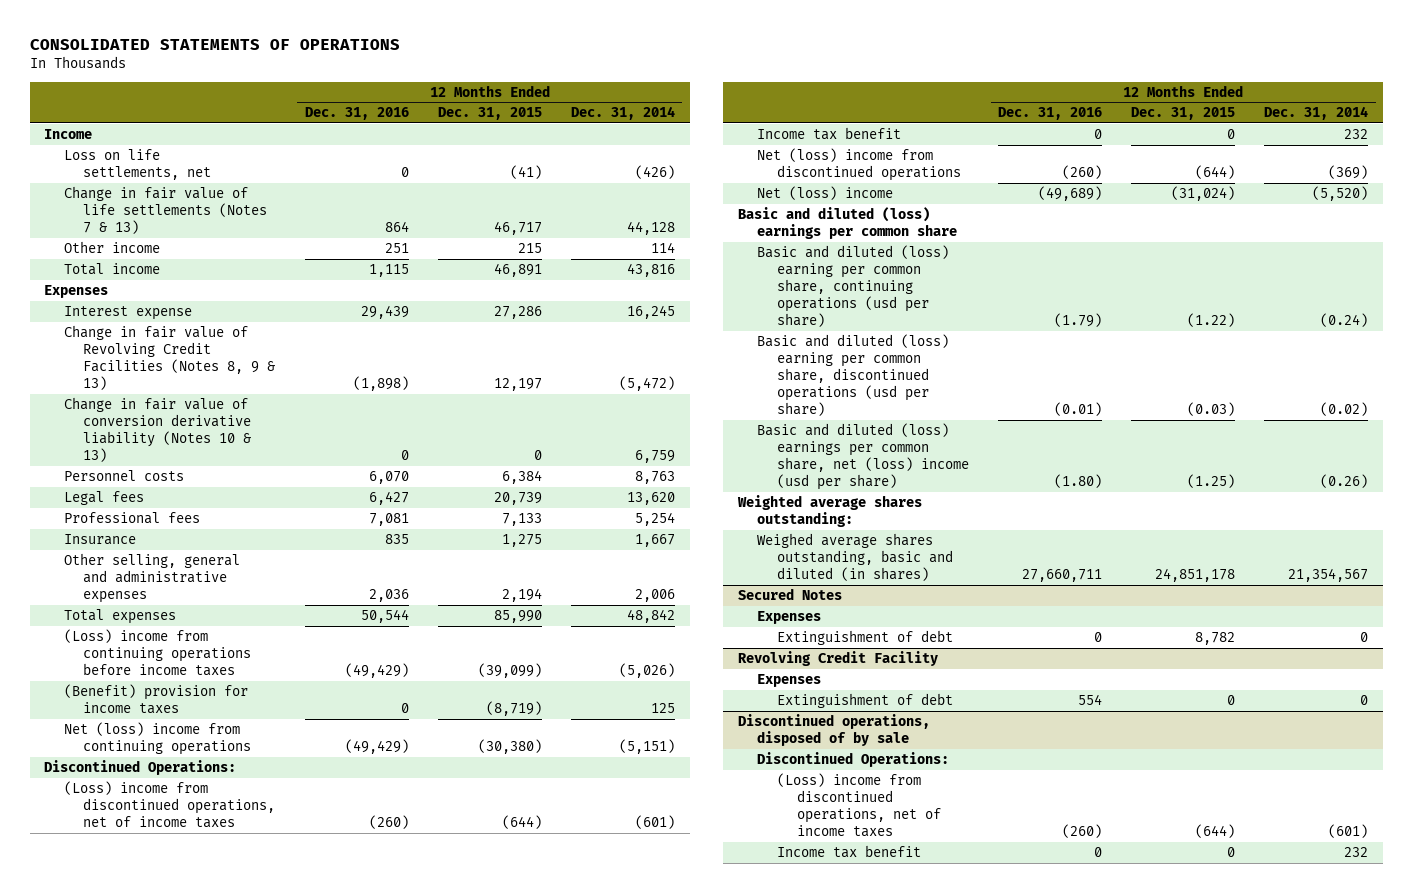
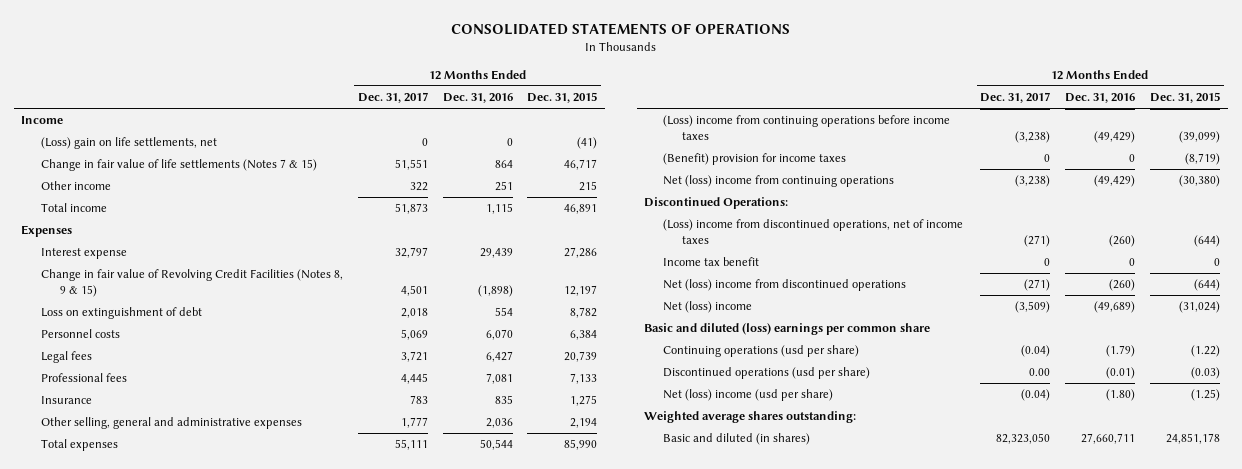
- | 12 Months Ended Dec. 31, 2016 | 12 Months Ended Dec. 31, 2015 | 12 Months Ended Dec. 31, 2014
+ | 12 Months Ended Dec. 31, 2017 | 12 Months Ended Dec. 31, 2016 | 12 Months Ended Dec. 31, 2015
- Loss on life settlements, net | 0 | (41) | (426)
- Change in fair value of life settlements (Notes 7 & 13) | 864 | 46,717 | 44,128
+ (Loss) gain on life settlements, net | 0 | 0 | (41)
+ Change in fair value of life settlements (Notes 7 & 15) | 51,551 | 864 | 46,717
- Change in fair value of Revolving Credit Facilities (Notes 8, 9 & 13) | (1,898) | 12,197 | (5,472)
- Change in fair value of conversion derivative liability (Notes 10 & 13) | 0 | 0 | 6,759
+ Change in fair value of Revolving Credit Facilities (Notes 8, 9 & 15) | 4,501 | (1,898) | 12,197
+ Loss on extinguishment of debt | 2,018 | 554 | 8,782
- Basic and diluted (loss) earning per common share, continuing operations (usd per share) | (1.79) | (1.22) | (0.24)
- Basic and diluted (loss) earning per common share, discontinued operations (usd per share) | (0.01) | (0.03) | (0.02)
- Basic and diluted (loss) earnings per common share, net (loss) income (usd per share) | (1.80) | (1.25) | (0.26)
+ Continuing operations (usd per share) | (0.04) | (1.79) | (1.22)
+ Discontinued operations (usd per share) | 0.00 | (0.01) | (0.03)
+ Net (loss) income (usd per share) | (0.04) | (1.80) | (1.25)
- Weighed average shares outstanding, basic and diluted (in shares) | 27,660,711 | 24,851,178 | 21,354,567
- Secured Notes
- Expenses
- Extinguishment of debt | 0 | 8,782 | 0
- Revolving Credit Facility
- Expenses
- Extinguishment of debt | 554 | 0 | 0
- Discontinued operations, disposed of by sale
- Discontinued Operations:
- (Loss) income from discontinued operations, net of income taxes | (260) | (644) | (601)
- Income tax benefit | 0 | 0 | 232
+ Basic and diluted (in shares) | 82,323,050 | 27,660,711 | 24,851,178

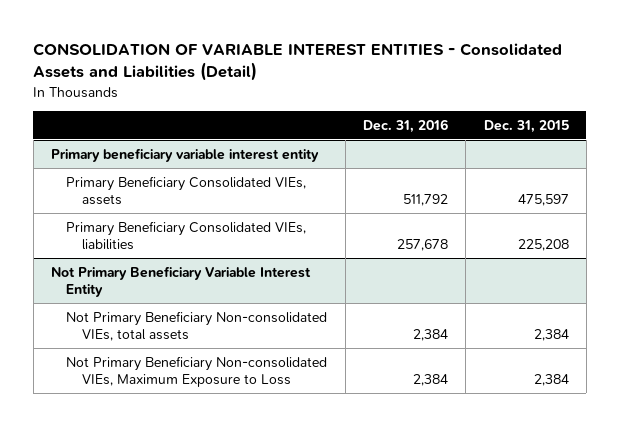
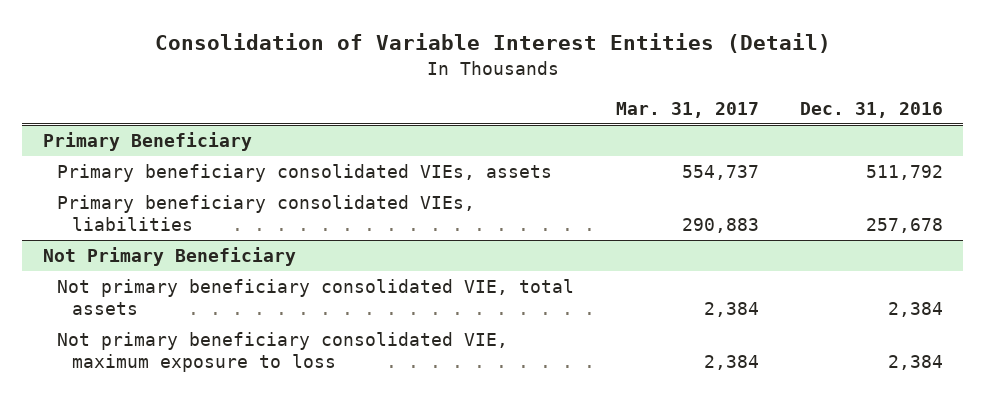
- CONSOLIDATION OF VARIABLE INTEREST ENTITIES - Consolidated Assets and Liabilities (Detail)
+ Consolidation of Variable Interest Entities (Detail)
- | Dec. 31, 2016 | Dec. 31, 2015
+ | Mar. 31, 2017 | Dec. 31, 2016
- Primary beneficiary variable interest entity
- Primary Beneficiary Consolidated VIEs, assets | 511,792 | 475,597
- Primary Beneficiary Consolidated VIEs, liabilities | 257,678 | 225,208
- Not Primary Beneficiary Variable Interest Entity
- Not Primary Beneficiary Non-consolidated VIEs, total assets | 2,384 | 2,384
- Not Primary Beneficiary Non-consolidated VIEs, Maximum Exposure to Loss | 2,384 | 2,384
+ Primary Beneficiary
+ Primary beneficiary consolidated VIEs, assets | 554,737 | 511,792
+ Primary beneficiary consolidated VIEs, liabilities | 290,883 | 257,678
+ Not Primary Beneficiary
+ Not primary beneficiary consolidated VIE, total assets | 2,384 | 2,384
+ Not primary beneficiary consolidated VIE, maximum exposure to loss | 2,384 | 2,384

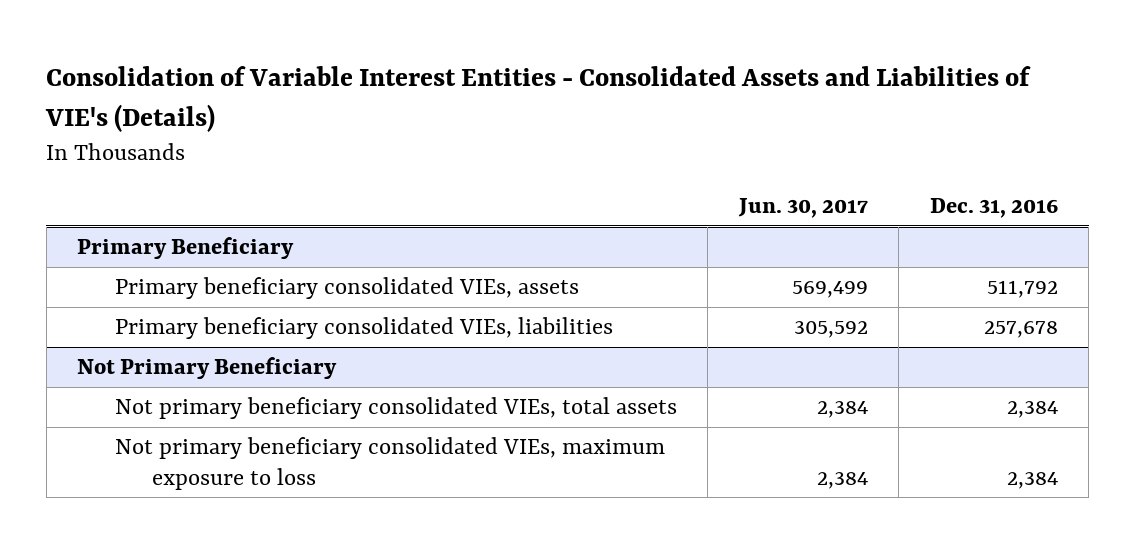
- Consolidation of Variable Interest Entities (Detail)
+ Consolidation of Variable Interest Entities - Consolidated Assets and Liabilities of VIE's (Details)
- | Mar. 31, 2017 | Dec. 31, 2016
+ | Jun. 30, 2017 | Dec. 31, 2016
@ Not Primary Beneficiary
- Not primary beneficiary consolidated VIE, total assets | 2,384 | 2,384
- Not primary beneficiary consolidated VIE, maximum exposure to loss | 2,384 | 2,384
+ Not primary beneficiary consolidated VIEs, total assets | 2,384 | 2,384
+ Not primary beneficiary consolidated VIEs, maximum exposure to loss | 2,384 | 2,384

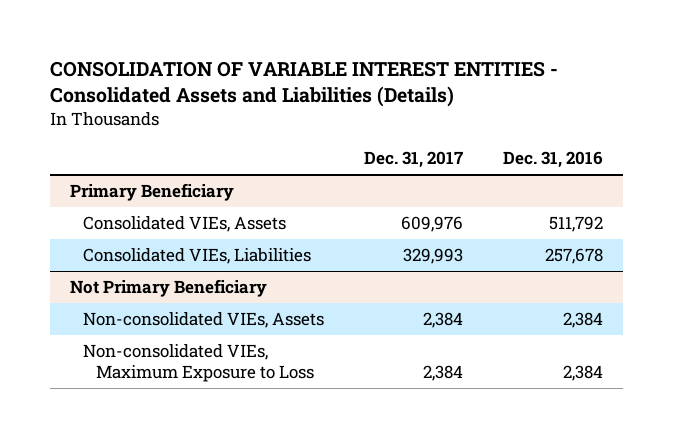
- Consolidation of Variable Interest Entities - Consolidated Assets and Liabilities of VIE's (Details)
+ CONSOLIDATION OF VARIABLE INTEREST ENTITIES - Consolidated Assets and Liabilities (Details)
- | Jun. 30, 2017 | Dec. 31, 2016
+ | Dec. 31, 2017 | Dec. 31, 2016
@ Primary Beneficiary
- Primary beneficiary consolidated VIEs, assets | 569,499 | 511,792
- Primary beneficiary consolidated VIEs, liabilities | 305,592 | 257,678
+ Consolidated VIEs, Assets | 609,976 | 511,792
+ Consolidated VIEs, Liabilities | 329,993 | 257,678
@ Not Primary Beneficiary
- Not primary beneficiary consolidated VIEs, total assets | 2,384 | 2,384
- Not primary beneficiary consolidated VIEs, maximum exposure to loss | 2,384 | 2,384
+ Non-consolidated VIEs, Assets | 2,384 | 2,384
+ Non-consolidated VIEs, Maximum Exposure to Loss | 2,384 | 2,384

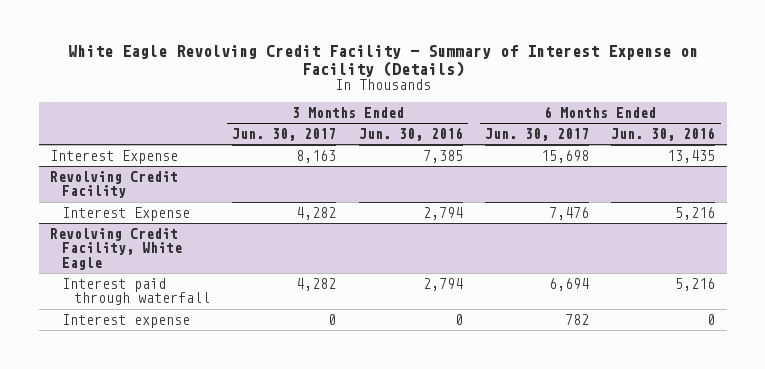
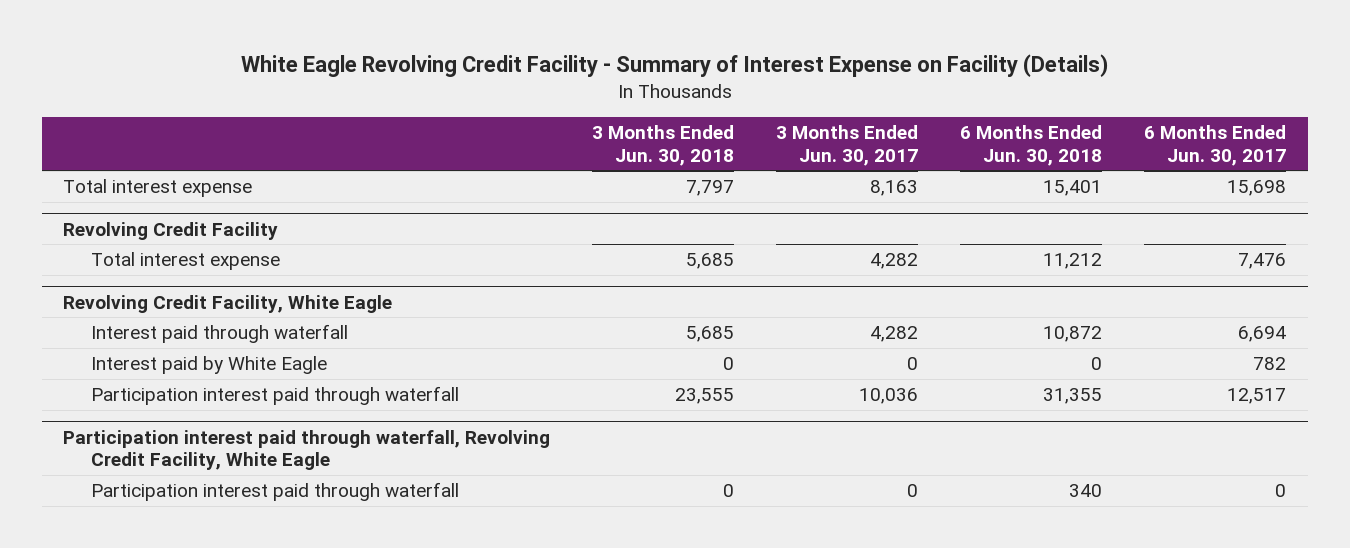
- | 3 Months Ended Jun. 30, 2017 | 3 Months Ended Jun. 30, 2016 | 6 Months Ended Jun. 30, 2017 | 6 Months Ended Jun. 30, 2016
+ | 3 Months Ended Jun. 30, 2018 | 3 Months Ended Jun. 30, 2017 | 6 Months Ended Jun. 30, 2018 | 6 Months Ended Jun. 30, 2017
- Interest Expense | 8,163 | 7,385 | 15,698 | 13,435
+ Total interest expense | 7,797 | 8,163 | 15,401 | 15,698
@ Revolving Credit Facility
- Interest Expense | 4,282 | 2,794 | 7,476 | 5,216
+ Total interest expense | 5,685 | 4,282 | 11,212 | 7,476
@ Revolving Credit Facility, White Eagle
- Interest expense | 0 | 0 | 782 | 0
+ Interest paid by White Eagle | 0 | 0 | 0 | 782
+ Participation interest paid through waterfall | 23,555 | 10,036 | 31,355 | 12,517
+ Participation interest paid through waterfall, Revolving Credit Facility, White Eagle
+ Participation interest paid through waterfall | 0 | 0 | 340 | 0

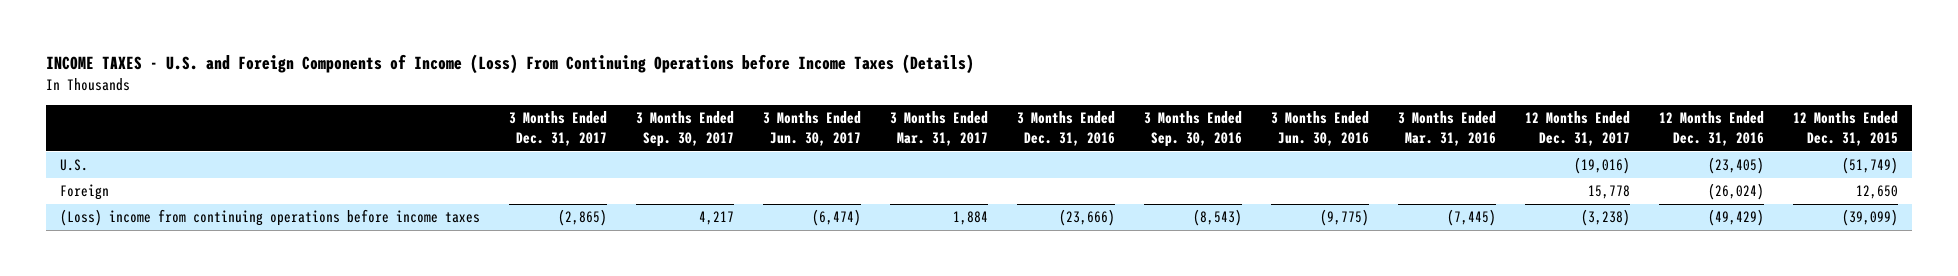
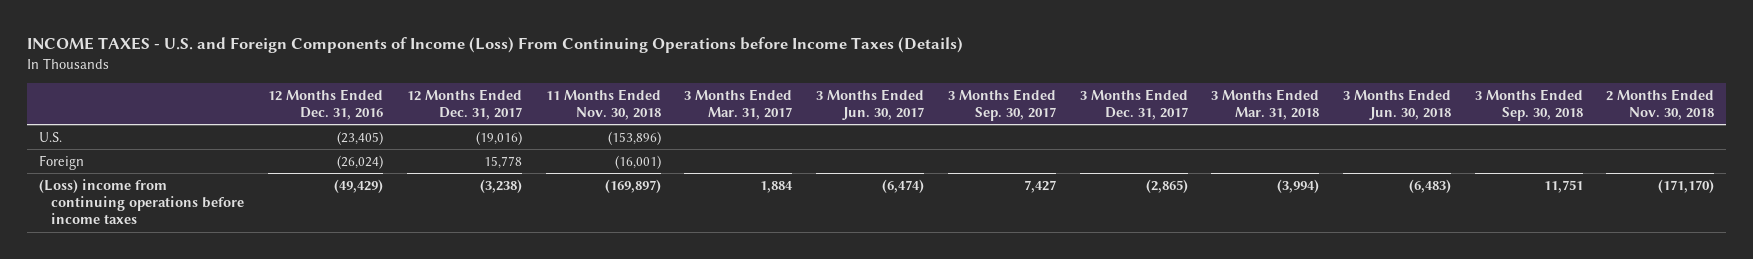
- | 3 Months Ended Dec. 31, 2017 | 3 Months Ended Sep. 30, 2017 | 3 Months Ended Jun. 30, 2017 | 3 Months Ended Mar. 31, 2017 | 3 Months Ended Dec. 31, 2016 | 3 Months Ended Sep. 30, 2016 | 3 Months Ended Jun. 30, 2016 | 3 Months Ended Mar. 31, 2016 | 12 Months Ended Dec. 31, 2017 | 12 Months Ended Dec. 31, 2016 | 12 Months Ended Dec. 31, 2015
+ | 12 Months Ended Dec. 31, 2016 | 12 Months Ended Dec. 31, 2017 | 11 Months Ended Nov. 30, 2018 | 3 Months Ended Mar. 31, 2017 | 3 Months Ended Jun. 30, 2017 | 3 Months Ended Sep. 30, 2017 | 3 Months Ended Dec. 31, 2017 | 3 Months Ended Mar. 31, 2018 | 3 Months Ended Jun. 30, 2018 | 3 Months Ended Sep. 30, 2018 | 2 Months Ended Nov. 30, 2018
- (Loss) income from continuing operations before income taxes | (2,865) | 4,217 | (6,474) | 1,884 | (23,666) | (8,543) | (9,775) | (7,445) | (3,238) | (49,429) | (39,099)
+ (Loss) income from continuing operations before income taxes | (49,429) | (3,238) | (169,897) | 1,884 | (6,474) | 7,427 | (2,865) | (3,994) | (6,483) | 11,751 | (171,170)

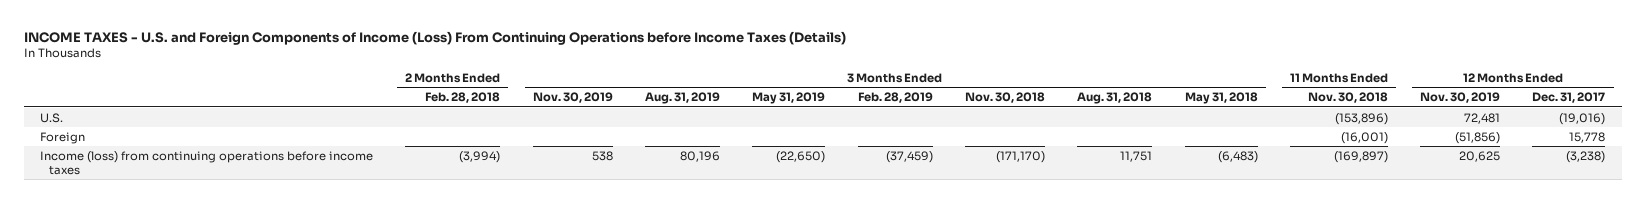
- | 12 Months Ended Dec. 31, 2016 | 12 Months Ended Dec. 31, 2017 | 11 Months Ended Nov. 30, 2018 | 3 Months Ended Mar. 31, 2017 | 3 Months Ended Jun. 30, 2017 | 3 Months Ended Sep. 30, 2017 | 3 Months Ended Dec. 31, 2017 | 3 Months Ended Mar. 31, 2018 | 3 Months Ended Jun. 30, 2018 | 3 Months Ended Sep. 30, 2018 | 2 Months Ended Nov. 30, 2018
+ | 2 Months Ended Feb. 28, 2018 | 3 Months Ended Nov. 30, 2019 | 3 Months Ended Aug. 31, 2019 | 3 Months Ended May 31, 2019 | 3 Months Ended Feb. 28, 2019 | 3 Months Ended Nov. 30, 2018 | 3 Months Ended Aug. 31, 2018 | 3 Months Ended May 31, 2018 | 11 Months Ended Nov. 30, 2018 | 12 Months Ended Nov. 30, 2019 | 12 Months Ended Dec. 31, 2017
- (Loss) income from continuing operations before income taxes | (49,429) | (3,238) | (169,897) | 1,884 | (6,474) | 7,427 | (2,865) | (3,994) | (6,483) | 11,751 | (171,170)
+ Income (loss) from continuing operations before income taxes | (3,994) | 538 | 80,196 | (22,650) | (37,459) | (171,170) | 11,751 | (6,483) | (169,897) | 20,625 | (3,238)

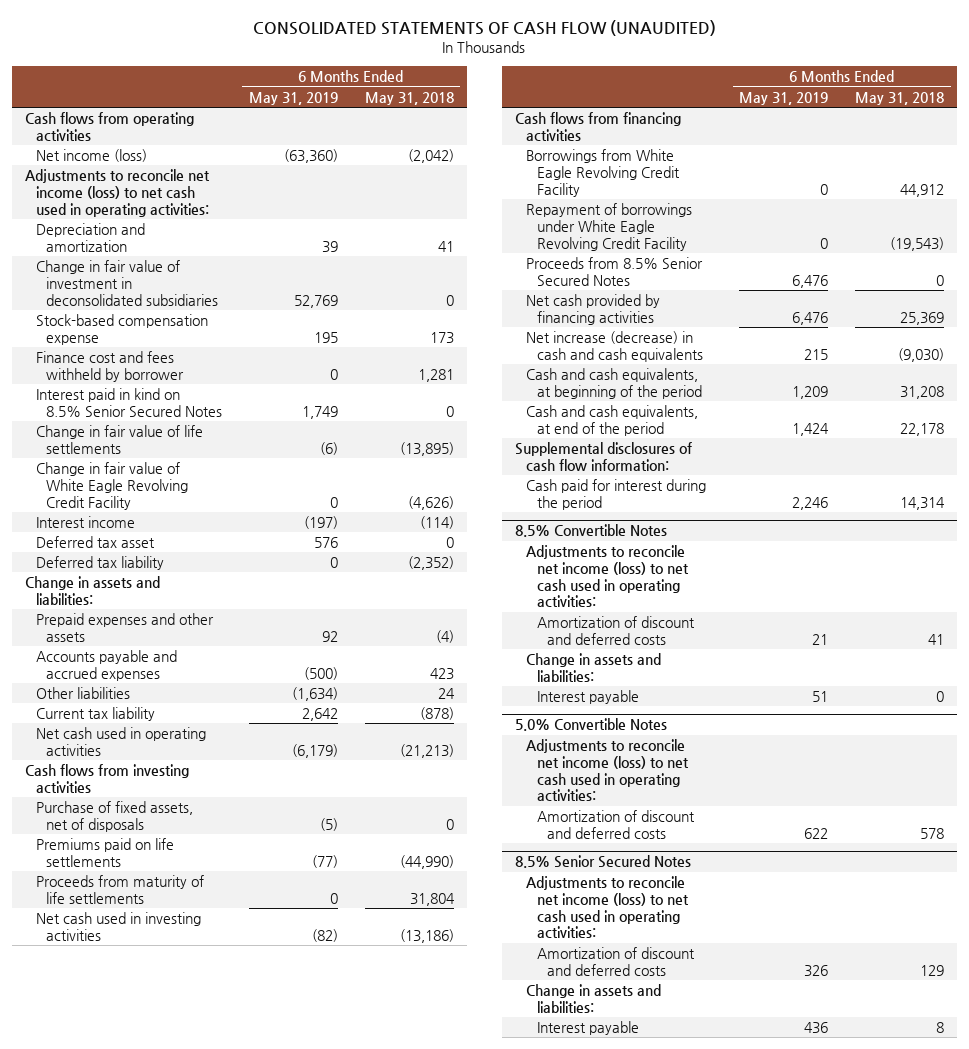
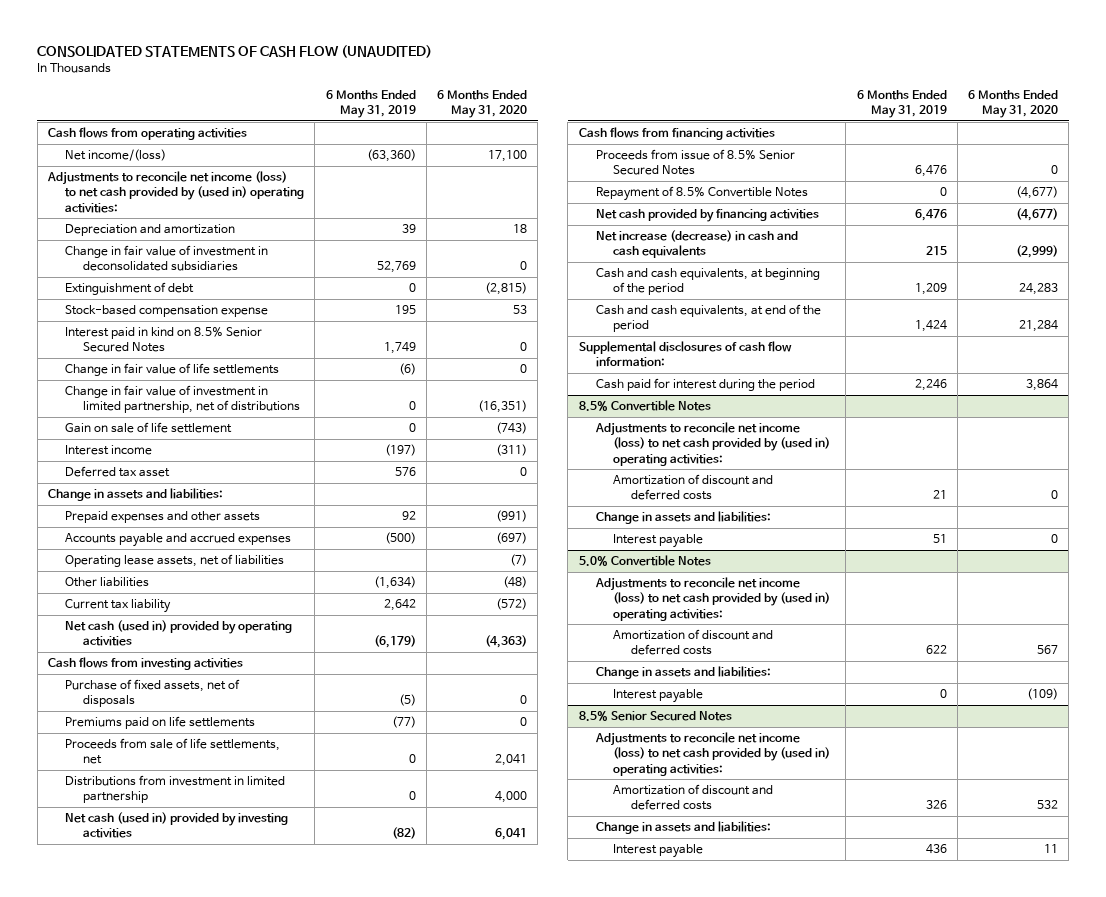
- | 6 Months Ended May 31, 2019 | 6 Months Ended May 31, 2018
+ | 6 Months Ended May 31, 2019 | 6 Months Ended May 31, 2020
- Net income (loss) | (63,360) | (2,042)
- Adjustments to reconcile net income (loss) to net cash used in operating activities:
+ Net income/(loss) | (63,360) | 17,100
+ Adjustments to reconcile net income (loss) to net cash provided by (used in) operating activities:
+ Extinguishment of debt | 0 | (2,815)
- Finance cost and fees withheld by borrower | 0 | 1,281
- Change in fair value of White Eagle Revolving Credit Facility | 0 | (4,626)
+ Change in fair value of investment in limited partnership, net of distributions | 0 | (16,351)
+ Gain on sale of life settlement | 0 | (743)
- Deferred tax liability | 0 | (2,352)
+ Operating lease assets, net of liabilities | | (7)
- Net cash used in operating activities | (6,179) | (21,213)
+ Net cash (used in) provided by operating activities | (6,179) | (4,363)
- Proceeds from maturity of life settlements | 0 | 31,804
- Net cash used in investing activities | (82) | (13,186)
+ Proceeds from sale of life settlements, net | 0 | 2,041
+ Distributions from investment in limited partnership | 0 | 4,000
+ Net cash (used in) provided by investing activities | (82) | 6,041
- Borrowings from White Eagle Revolving Credit Facility | 0 | 44,912
- Repayment of borrowings under White Eagle Revolving Credit Facility | 0 | (19,543)
- Proceeds from 8.5% Senior Secured Notes | 6,476 | 0
+ Proceeds from issue of 8.5% Senior Secured Notes | 6,476 | 0
+ Repayment of 8.5% Convertible Notes | 0 | (4,677)
@ 8.5% Convertible Notes
- Adjustments to reconcile net income (loss) to net cash used in operating activities:
+ Adjustments to reconcile net income (loss) to net cash provided by (used in) operating activities:
@ 5.0% Convertible Notes
- Adjustments to reconcile net income (loss) to net cash used in operating activities:
+ Adjustments to reconcile net income (loss) to net cash provided by (used in) operating activities:
+ Change in assets and liabilities:
+ Interest payable | 0 | (109)
@ 8.5% Senior Secured Notes
- Adjustments to reconcile net income (loss) to net cash used in operating activities:
+ Adjustments to reconcile net income (loss) to net cash provided by (used in) operating activities:

